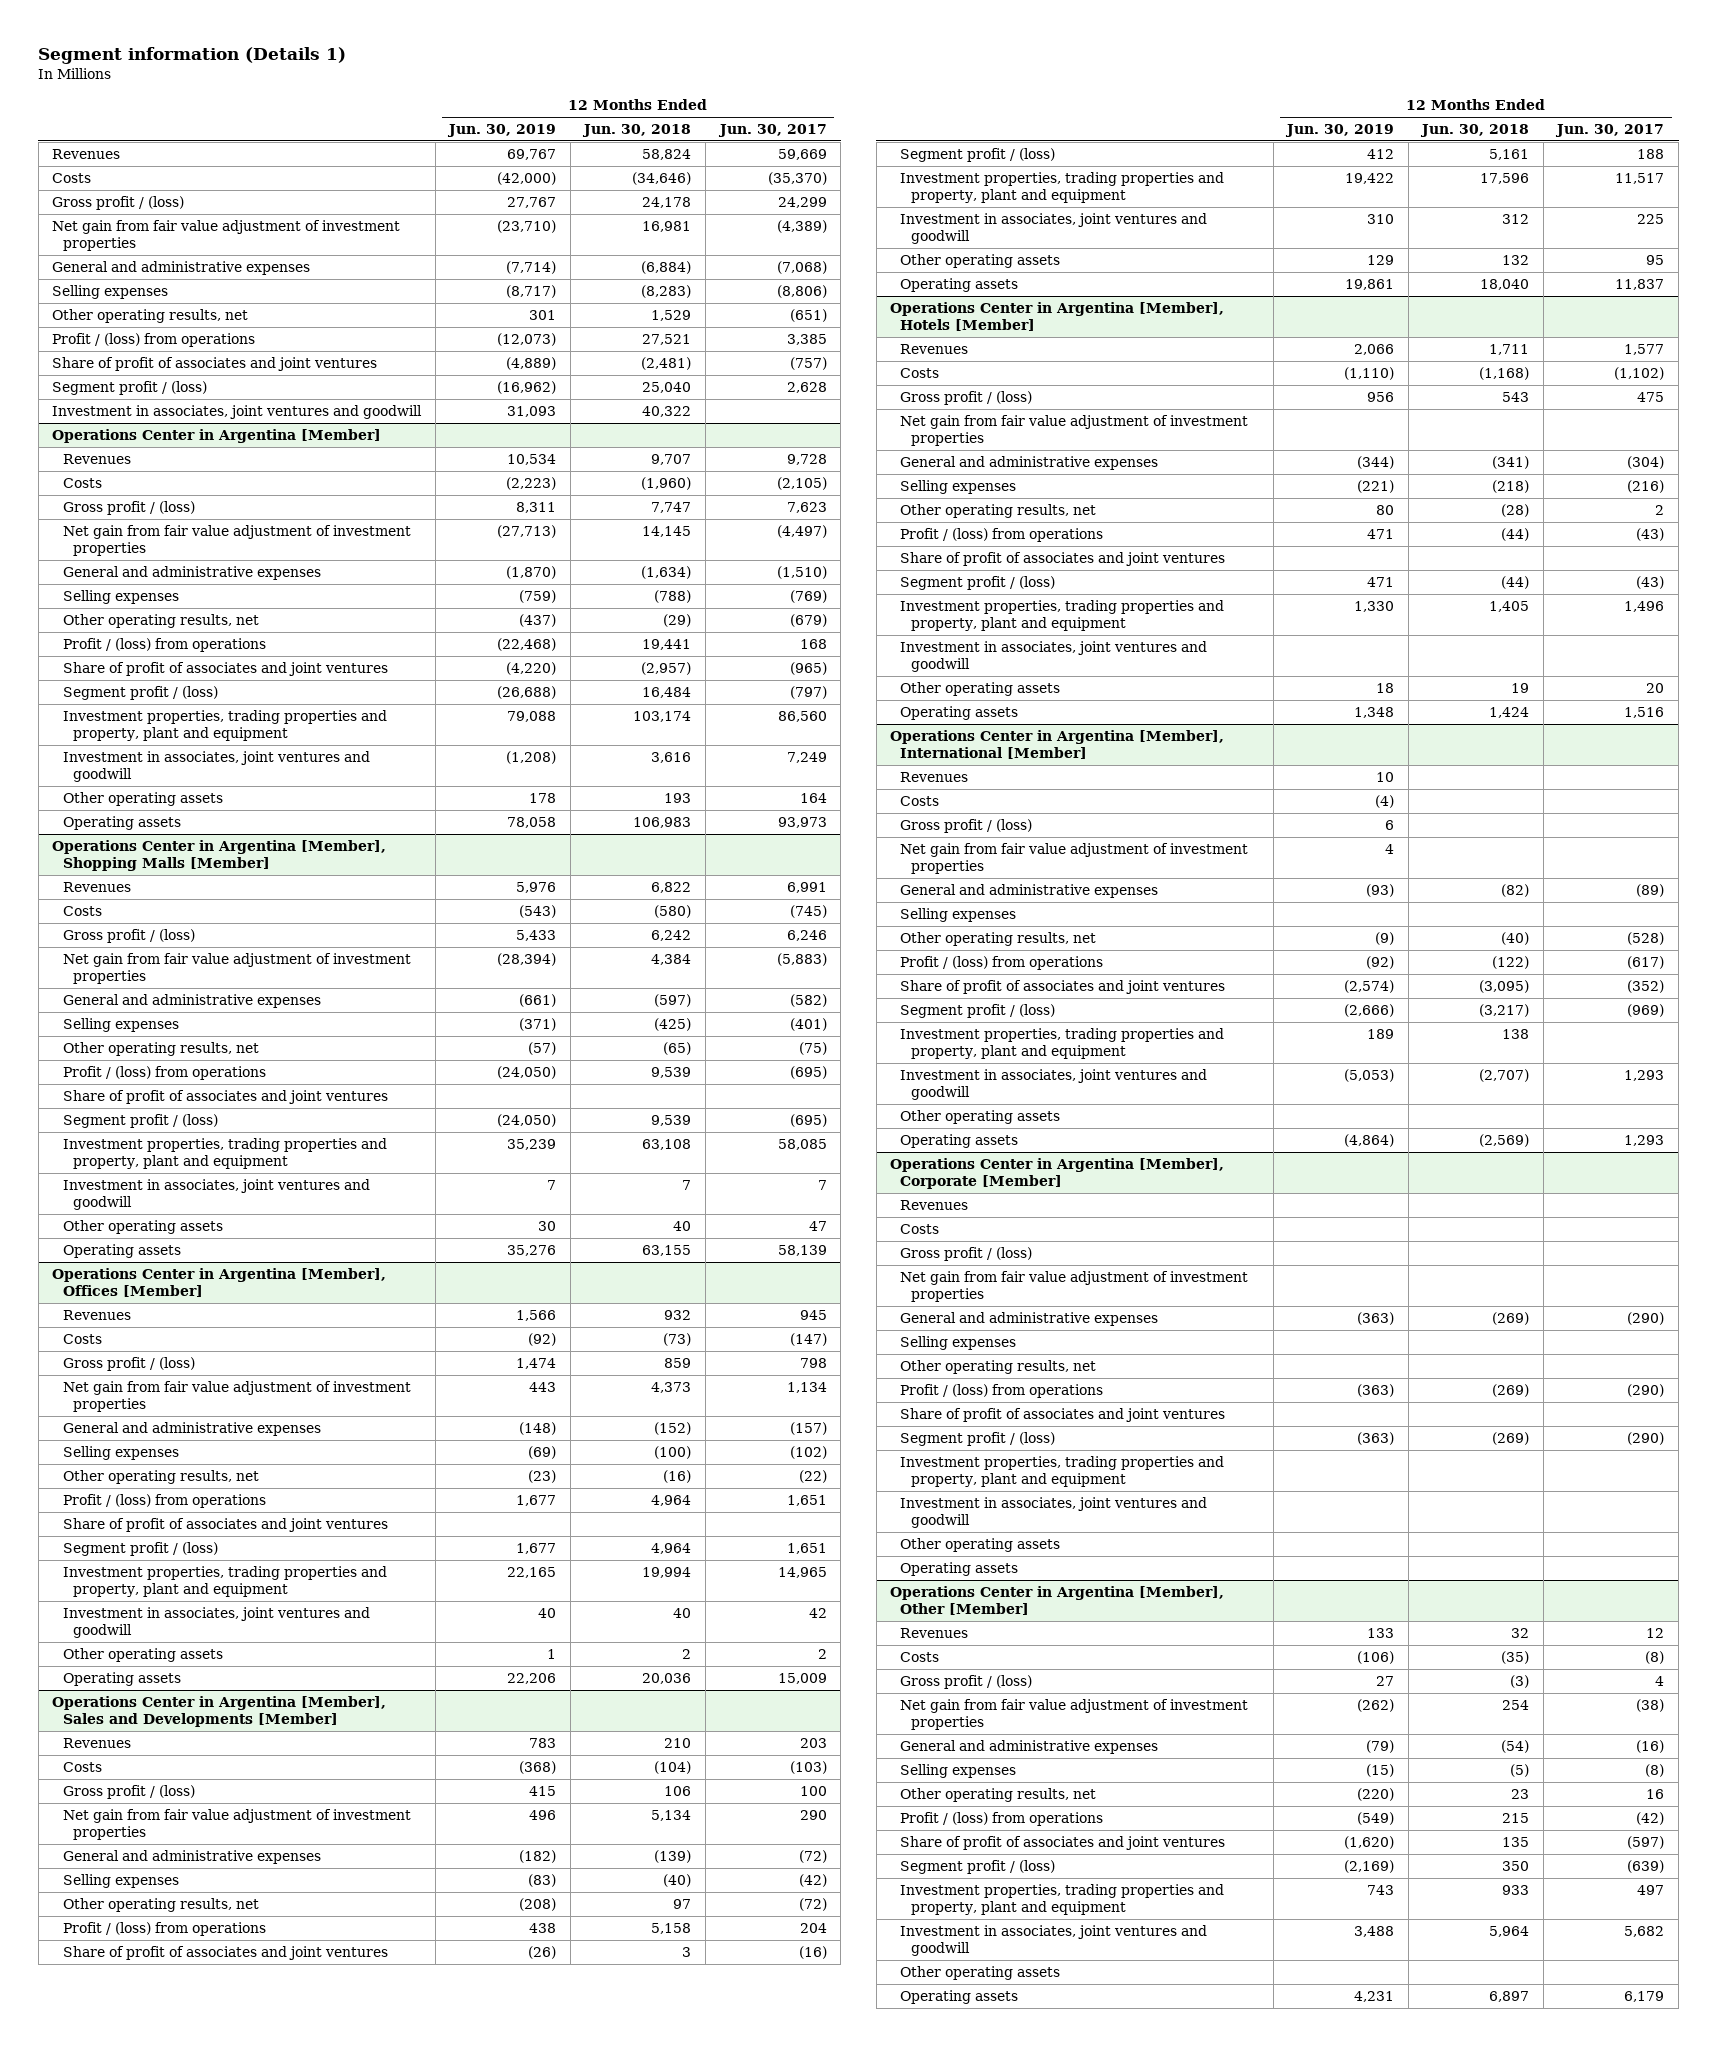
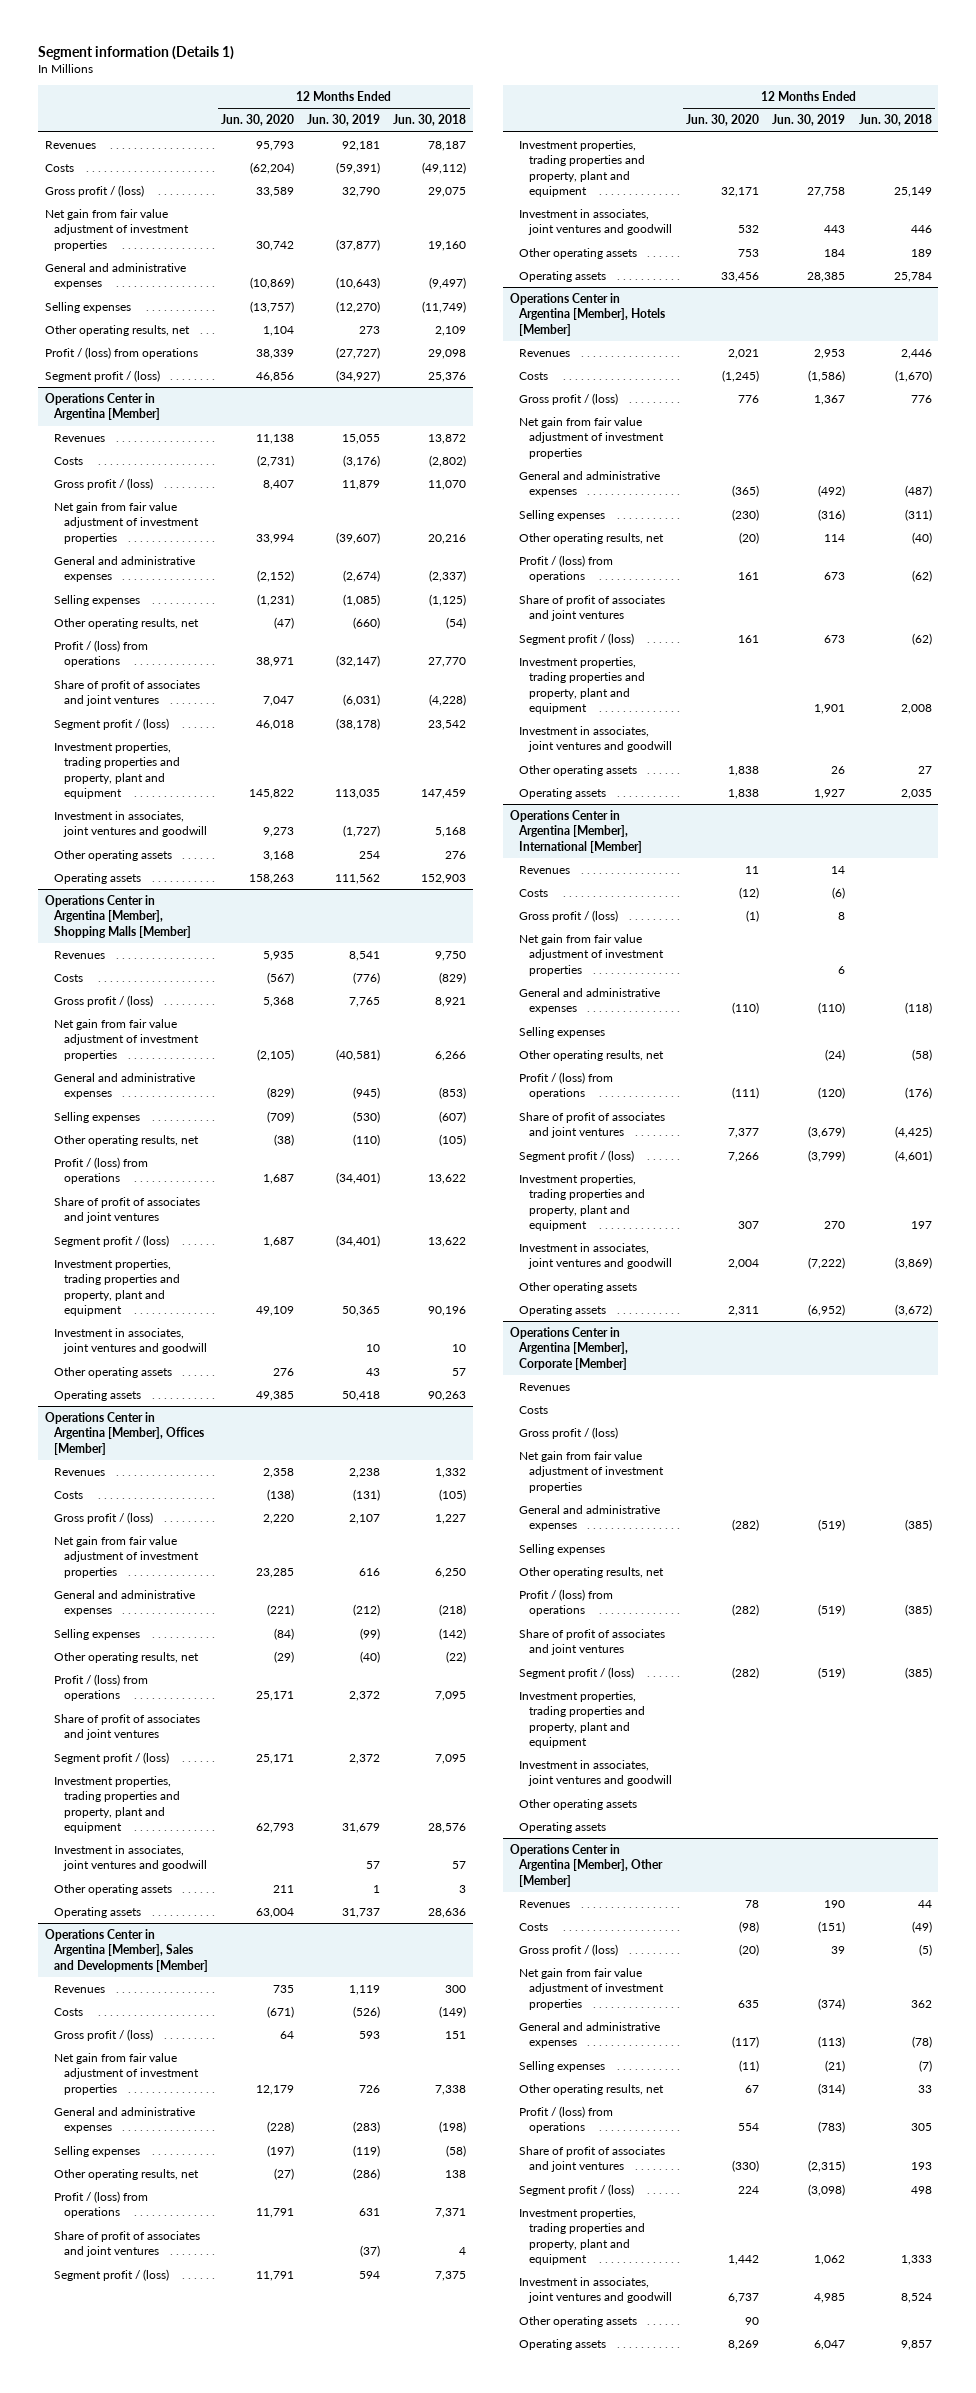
- | 12 Months Ended Jun. 30, 2019 | 12 Months Ended Jun. 30, 2018 | 12 Months Ended Jun. 30, 2017
+ | 12 Months Ended Jun. 30, 2020 | 12 Months Ended Jun. 30, 2019 | 12 Months Ended Jun. 30, 2018
- Revenues | 69,767 | 58,824 | 59,669
- Costs | (42,000) | (34,646) | (35,370)
- Gross profit / (loss) | 27,767 | 24,178 | 24,299
- Net gain from fair value adjustment of investment properties | (23,710) | 16,981 | (4,389)
- General and administrative expenses | (7,714) | (6,884) | (7,068)
- Selling expenses | (8,717) | (8,283) | (8,806)
- Other operating results, net | 301 | 1,529 | (651)
- Profit / (loss) from operations | (12,073) | 27,521 | 3,385
- Share of profit of associates and joint ventures | (4,889) | (2,481) | (757)
- Segment profit / (loss) | (16,962) | 25,040 | 2,628
- Investment in associates, joint ventures and goodwill | 31,093 | 40,322 |
+ Revenues | 95,793 | 92,181 | 78,187
+ Costs | (62,204) | (59,391) | (49,112)
+ Gross profit / (loss) | 33,589 | 32,790 | 29,075
+ Net gain from fair value adjustment of investment properties | 30,742 | (37,877) | 19,160
+ General and administrative expenses | (10,869) | (10,643) | (9,497)
+ Selling expenses | (13,757) | (12,270) | (11,749)
+ Other operating results, net | 1,104 | 273 | 2,109
+ Profit / (loss) from operations | 38,339 | (27,727) | 29,098
+ Segment profit / (loss) | 46,856 | (34,927) | 25,376
@ Operations Center in Argentina [Member]
- Revenues | 10,534 | 9,707 | 9,728
- Costs | (2,223) | (1,960) | (2,105)
- Gross profit / (loss) | 8,311 | 7,747 | 7,623
- Net gain from fair value adjustment of investment properties | (27,713) | 14,145 | (4,497)
- General and administrative expenses | (1,870) | (1,634) | (1,510)
- Selling expenses | (759) | (788) | (769)
- Other operating results, net | (437) | (29) | (679)
- Profit / (loss) from operations | (22,468) | 19,441 | 168
- Share of profit of associates and joint ventures | (4,220) | (2,957) | (965)
- Segment profit / (loss) | (26,688) | 16,484 | (797)
- Investment properties, trading properties and property, plant and equipment | 79,088 | 103,174 | 86,560
- Investment in associates, joint ventures and goodwill | (1,208) | 3,616 | 7,249
- Other operating assets | 178 | 193 | 164
- Operating assets | 78,058 | 106,983 | 93,973
+ Revenues | 11,138 | 15,055 | 13,872
+ Costs | (2,731) | (3,176) | (2,802)
+ Gross profit / (loss) | 8,407 | 11,879 | 11,070
+ Net gain from fair value adjustment of investment properties | 33,994 | (39,607) | 20,216
+ General and administrative expenses | (2,152) | (2,674) | (2,337)
+ Selling expenses | (1,231) | (1,085) | (1,125)
+ Other operating results, net | (47) | (660) | (54)
+ Profit / (loss) from operations | 38,971 | (32,147) | 27,770
+ Share of profit of associates and joint ventures | 7,047 | (6,031) | (4,228)
+ Segment profit / (loss) | 46,018 | (38,178) | 23,542
+ Investment properties, trading properties and property, plant and equipment | 145,822 | 113,035 | 147,459
+ Investment in associates, joint ventures and goodwill | 9,273 | (1,727) | 5,168
+ Other operating assets | 3,168 | 254 | 276
+ Operating assets | 158,263 | 111,562 | 152,903
@ Operations Center in Argentina [Member], Shopping Malls [Member]
- Revenues | 5,976 | 6,822 | 6,991
- Costs | (543) | (580) | (745)
- Gross profit / (loss) | 5,433 | 6,242 | 6,246
- Net gain from fair value adjustment of investment properties | (28,394) | 4,384 | (5,883)
- General and administrative expenses | (661) | (597) | (582)
- Selling expenses | (371) | (425) | (401)
- Other operating results, net | (57) | (65) | (75)
- Profit / (loss) from operations | (24,050) | 9,539 | (695)
+ Revenues | 5,935 | 8,541 | 9,750
+ Costs | (567) | (776) | (829)
+ Gross profit / (loss) | 5,368 | 7,765 | 8,921
+ Net gain from fair value adjustment of investment properties | (2,105) | (40,581) | 6,266
+ General and administrative expenses | (829) | (945) | (853)
+ Selling expenses | (709) | (530) | (607)
+ Other operating results, net | (38) | (110) | (105)
+ Profit / (loss) from operations | 1,687 | (34,401) | 13,622
- Segment profit / (loss) | (24,050) | 9,539 | (695)
- Investment properties, trading properties and property, plant and equipment | 35,239 | 63,108 | 58,085
- Investment in associates, joint ventures and goodwill | 7 | 7 | 7
- Other operating assets | 30 | 40 | 47
- Operating assets | 35,276 | 63,155 | 58,139
+ Segment profit / (loss) | 1,687 | (34,401) | 13,622
+ Investment properties, trading properties and property, plant and equipment | 49,109 | 50,365 | 90,196
+ Investment in associates, joint ventures and goodwill | | 10 | 10
+ Other operating assets | 276 | 43 | 57
+ Operating assets | 49,385 | 50,418 | 90,263
@ Operations Center in Argentina [Member], Offices [Member]
- Revenues | 1,566 | 932 | 945
- Costs | (92) | (73) | (147)
- Gross profit / (loss) | 1,474 | 859 | 798
- Net gain from fair value adjustment of investment properties | 443 | 4,373 | 1,134
- General and administrative expenses | (148) | (152) | (157)
- Selling expenses | (69) | (100) | (102)
- Other operating results, net | (23) | (16) | (22)
- Profit / (loss) from operations | 1,677 | 4,964 | 1,651
+ Revenues | 2,358 | 2,238 | 1,332
+ Costs | (138) | (131) | (105)
+ Gross profit / (loss) | 2,220 | 2,107 | 1,227
+ Net gain from fair value adjustment of investment properties | 23,285 | 616 | 6,250
+ General and administrative expenses | (221) | (212) | (218)
+ Selling expenses | (84) | (99) | (142)
+ Other operating results, net | (29) | (40) | (22)
+ Profit / (loss) from operations | 25,171 | 2,372 | 7,095
- Segment profit / (loss) | 1,677 | 4,964 | 1,651
- Investment properties, trading properties and property, plant and equipment | 22,165 | 19,994 | 14,965
- Investment in associates, joint ventures and goodwill | 40 | 40 | 42
- Other operating assets | 1 | 2 | 2
- Operating assets | 22,206 | 20,036 | 15,009
+ Segment profit / (loss) | 25,171 | 2,372 | 7,095
+ Investment properties, trading properties and property, plant and equipment | 62,793 | 31,679 | 28,576
+ Investment in associates, joint ventures and goodwill | | 57 | 57
+ Other operating assets | 211 | 1 | 3
+ Operating assets | 63,004 | 31,737 | 28,636
@ Operations Center in Argentina [Member], Sales and Developments [Member]
- Revenues | 783 | 210 | 203
- Costs | (368) | (104) | (103)
- Gross profit / (loss) | 415 | 106 | 100
- Net gain from fair value adjustment of investment properties | 496 | 5,134 | 290
- General and administrative expenses | (182) | (139) | (72)
- Selling expenses | (83) | (40) | (42)
- Other operating results, net | (208) | 97 | (72)
- Profit / (loss) from operations | 438 | 5,158 | 204
- Share of profit of associates and joint ventures | (26) | 3 | (16)
- Segment profit / (loss) | 412 | 5,161 | 188
- Investment properties, trading properties and property, plant and equipment | 19,422 | 17,596 | 11,517
- Investment in associates, joint ventures and goodwill | 310 | 312 | 225
- Other operating assets | 129 | 132 | 95
- Operating assets | 19,861 | 18,040 | 11,837
+ Revenues | 735 | 1,119 | 300
+ Costs | (671) | (526) | (149)
+ Gross profit / (loss) | 64 | 593 | 151
+ Net gain from fair value adjustment of investment properties | 12,179 | 726 | 7,338
+ General and administrative expenses | (228) | (283) | (198)
+ Selling expenses | (197) | (119) | (58)
+ Other operating results, net | (27) | (286) | 138
+ Profit / (loss) from operations | 11,791 | 631 | 7,371
+ Share of profit of associates and joint ventures | | (37) | 4
+ Segment profit / (loss) | 11,791 | 594 | 7,375
+ Investment properties, trading properties and property, plant and equipment | 32,171 | 27,758 | 25,149
+ Investment in associates, joint ventures and goodwill | 532 | 443 | 446
+ Other operating assets | 753 | 184 | 189
+ Operating assets | 33,456 | 28,385 | 25,784
@ Operations Center in Argentina [Member], Hotels [Member]
- Revenues | 2,066 | 1,711 | 1,577
- Costs | (1,110) | (1,168) | (1,102)
- Gross profit / (loss) | 956 | 543 | 475
+ Revenues | 2,021 | 2,953 | 2,446
+ Costs | (1,245) | (1,586) | (1,670)
+ Gross profit / (loss) | 776 | 1,367 | 776
- General and administrative expenses | (344) | (341) | (304)
- Selling expenses | (221) | (218) | (216)
- Other operating results, net | 80 | (28) | 2
- Profit / (loss) from operations | 471 | (44) | (43)
+ General and administrative expenses | (365) | (492) | (487)
+ Selling expenses | (230) | (316) | (311)
+ Other operating results, net | (20) | 114 | (40)
+ Profit / (loss) from operations | 161 | 673 | (62)
- Segment profit / (loss) | 471 | (44) | (43)
- Investment properties, trading properties and property, plant and equipment | 1,330 | 1,405 | 1,496
+ Segment profit / (loss) | 161 | 673 | (62)
+ Investment properties, trading properties and property, plant and equipment | | 1,901 | 2,008
- Other operating assets | 18 | 19 | 20
- Operating assets | 1,348 | 1,424 | 1,516
+ Other operating assets | 1,838 | 26 | 27
+ Operating assets | 1,838 | 1,927 | 2,035
@ Operations Center in Argentina [Member], International [Member]
- Revenues | 10 | |
- Costs | (4) | |
- Gross profit / (loss) | 6 | |
- Net gain from fair value adjustment of investment properties | 4 | |
- General and administrative expenses | (93) | (82) | (89)
+ Revenues | 11 | 14 |
+ Costs | (12) | (6) |
+ Gross profit / (loss) | (1) | 8 |
+ Net gain from fair value adjustment of investment properties | | 6 |
+ General and administrative expenses | (110) | (110) | (118)
- Other operating results, net | (9) | (40) | (528)
- Profit / (loss) from operations | (92) | (122) | (617)
- Share of profit of associates and joint ventures | (2,574) | (3,095) | (352)
- Segment profit / (loss) | (2,666) | (3,217) | (969)
- Investment properties, trading properties and property, plant and equipment | 189 | 138 |
- Investment in associates, joint ventures and goodwill | (5,053) | (2,707) | 1,293
+ Other operating results, net | | (24) | (58)
+ Profit / (loss) from operations | (111) | (120) | (176)
+ Share of profit of associates and joint ventures | 7,377 | (3,679) | (4,425)
+ Segment profit / (loss) | 7,266 | (3,799) | (4,601)
+ Investment properties, trading properties and property, plant and equipment | 307 | 270 | 197
+ Investment in associates, joint ventures and goodwill | 2,004 | (7,222) | (3,869)
- Operating assets | (4,864) | (2,569) | 1,293
+ Operating assets | 2,311 | (6,952) | (3,672)
@ Operations Center in Argentina [Member], Corporate [Member]
- General and administrative expenses | (363) | (269) | (290)
+ General and administrative expenses | (282) | (519) | (385)
- Profit / (loss) from operations | (363) | (269) | (290)
+ Profit / (loss) from operations | (282) | (519) | (385)
- Segment profit / (loss) | (363) | (269) | (290)
+ Segment profit / (loss) | (282) | (519) | (385)
@ Operations Center in Argentina [Member], Other [Member]
- Revenues | 133 | 32 | 12
- Costs | (106) | (35) | (8)
- Gross profit / (loss) | 27 | (3) | 4
- Net gain from fair value adjustment of investment properties | (262) | 254 | (38)
- General and administrative expenses | (79) | (54) | (16)
- Selling expenses | (15) | (5) | (8)
- Other operating results, net | (220) | 23 | 16
- Profit / (loss) from operations | (549) | 215 | (42)
- Share of profit of associates and joint ventures | (1,620) | 135 | (597)
- Segment profit / (loss) | (2,169) | 350 | (639)
- Investment properties, trading properties and property, plant and equipment | 743 | 933 | 497
- Investment in associates, joint ventures and goodwill | 3,488 | 5,964 | 5,682
+ Revenues | 78 | 190 | 44
+ Costs | (98) | (151) | (49)
+ Gross profit / (loss) | (20) | 39 | (5)
+ Net gain from fair value adjustment of investment properties | 635 | (374) | 362
+ General and administrative expenses | (117) | (113) | (78)
+ Selling expenses | (11) | (21) | (7)
+ Other operating results, net | 67 | (314) | 33
+ Profit / (loss) from operations | 554 | (783) | 305
+ Share of profit of associates and joint ventures | (330) | (2,315) | 193
+ Segment profit / (loss) | 224 | (3,098) | 498
+ Investment properties, trading properties and property, plant and equipment | 1,442 | 1,062 | 1,333
+ Investment in associates, joint ventures and goodwill | 6,737 | 4,985 | 8,524
- Operating assets | 4,231 | 6,897 | 6,179
+ Operating assets | 8,269 | 6,047 | 9,857

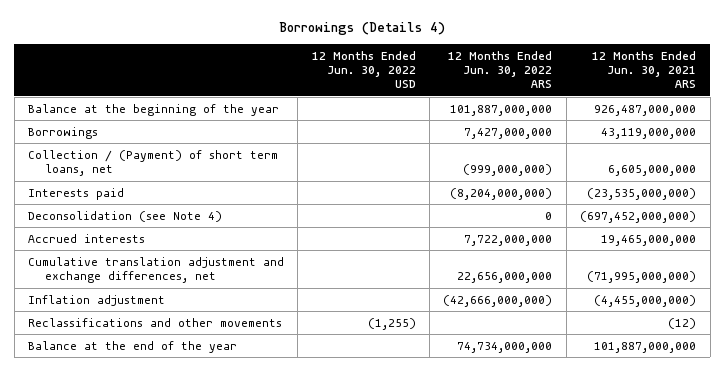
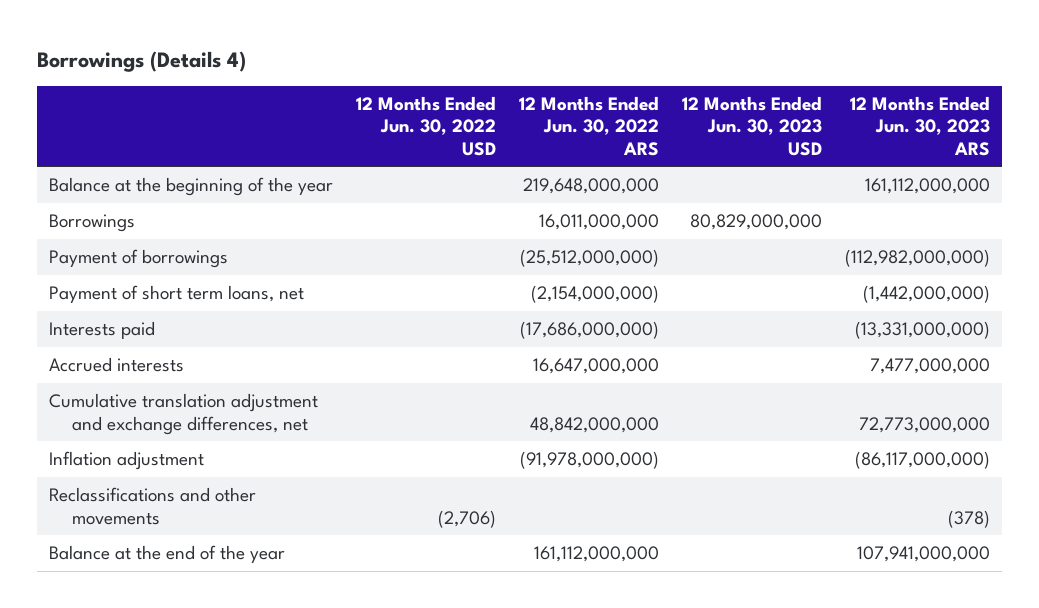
- | 12 Months Ended Jun. 30, 2022 USD | 12 Months Ended Jun. 30, 2022 ARS | 12 Months Ended Jun. 30, 2021 ARS
+ | 12 Months Ended Jun. 30, 2022 USD | 12 Months Ended Jun. 30, 2022 ARS | 12 Months Ended Jun. 30, 2023 USD | 12 Months Ended Jun. 30, 2023 ARS
- Balance at the beginning of the year | | 101,887,000,000 | 926,487,000,000
- Borrowings | | 7,427,000,000 | 43,119,000,000
- Collection / (Payment) of short term loans, net | | (999,000,000) | 6,605,000,000
- Interests paid | | (8,204,000,000) | (23,535,000,000)
- Deconsolidation (see Note 4) | | 0 | (697,452,000,000)
- Accrued interests | | 7,722,000,000 | 19,465,000,000
- Cumulative translation adjustment and exchange differences, net | | 22,656,000,000 | (71,995,000,000)
- Inflation adjustment | | (42,666,000,000) | (4,455,000,000)
- Reclassifications and other movements | (1,255) | | (12)
- Balance at the end of the year | | 74,734,000,000 | 101,887,000,000
+ Balance at the beginning of the year | | 219,648,000,000 | | 161,112,000,000
+ Borrowings | | 16,011,000,000 | 80,829,000,000 |
+ Payment of borrowings | | (25,512,000,000) | | (112,982,000,000)
+ Payment of short term loans, net | | (2,154,000,000) | | (1,442,000,000)
+ Interests paid | | (17,686,000,000) | | (13,331,000,000)
+ Accrued interests | | 16,647,000,000 | | 7,477,000,000
+ Cumulative translation adjustment and exchange differences, net | | 48,842,000,000 | | 72,773,000,000
+ Inflation adjustment | | (91,978,000,000) | | (86,117,000,000)
+ Reclassifications and other movements | (2,706) | | | (378)
+ Balance at the end of the year | | 161,112,000,000 | | 107,941,000,000

